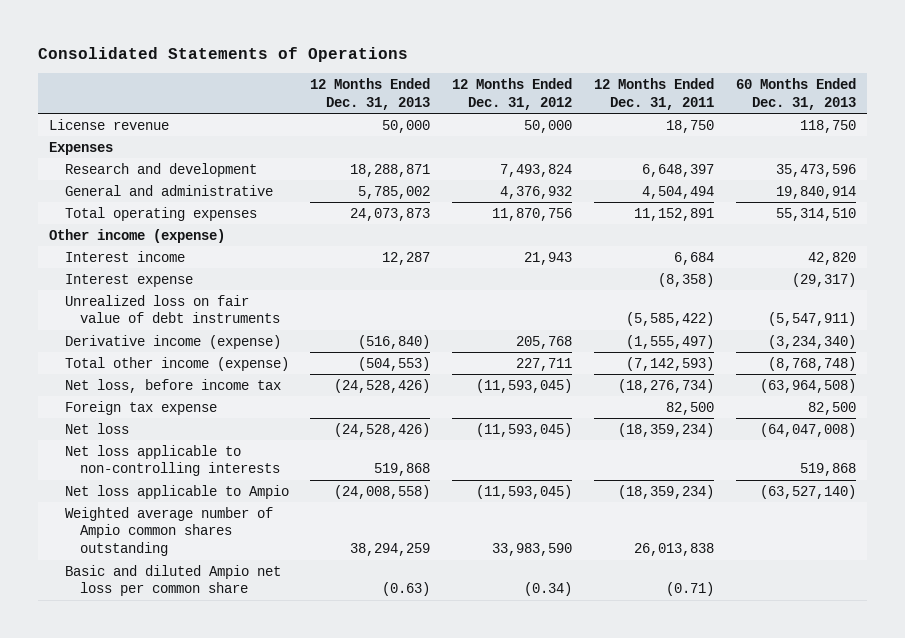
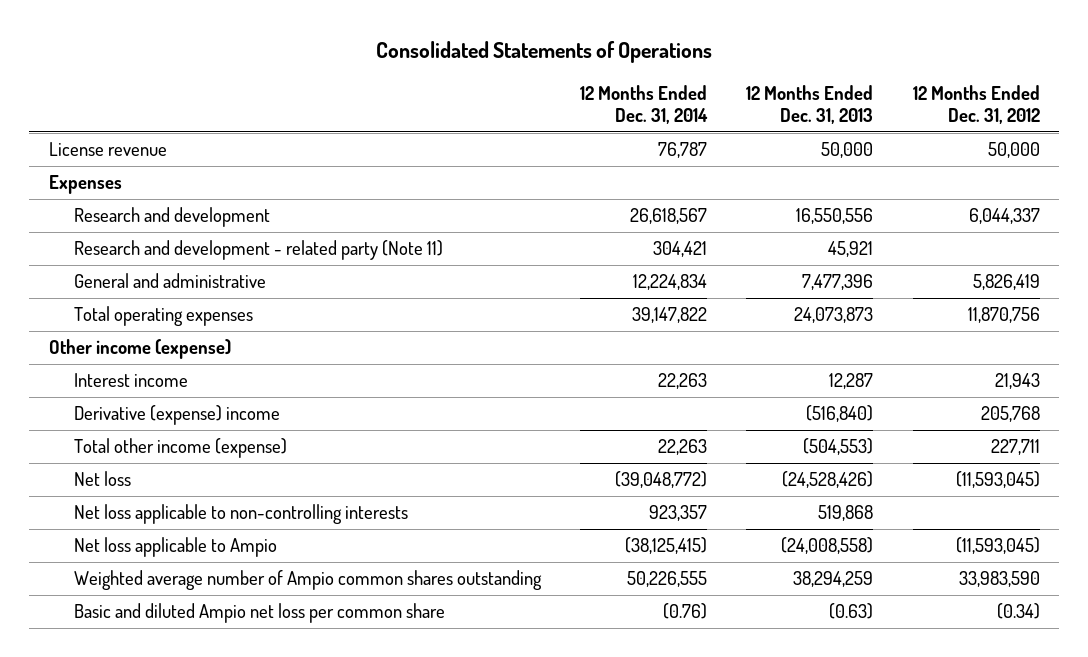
- | 12 Months Ended Dec. 31, 2013 | 12 Months Ended Dec. 31, 2012 | 12 Months Ended Dec. 31, 2011 | 60 Months Ended Dec. 31, 2013
+ | 12 Months Ended Dec. 31, 2014 | 12 Months Ended Dec. 31, 2013 | 12 Months Ended Dec. 31, 2012
- Research and development | 18,288,871 | 7,493,824 | 6,648,397 | 35,473,596
- General and administrative | 5,785,002 | 4,376,932 | 4,504,494 | 19,840,914
+ Research and development | 26,618,567 | 16,550,556 | 6,044,337
+ Research and development - related party (Note 11) | 304,421 | 45,921 |
+ General and administrative | 12,224,834 | 7,477,396 | 5,826,419
- Interest expense | | | (8,358) | (29,317)
- Unrealized loss on fair value of debt instruments | | | (5,585,422) | (5,547,911)
- Derivative income (expense) | (516,840) | 205,768 | (1,555,497) | (3,234,340)
+ Derivative (expense) income | | (516,840) | 205,768
- Net loss, before income tax | (24,528,426) | (11,593,045) | (18,276,734) | (63,964,508)
- Foreign tax expense | | | 82,500 | 82,500

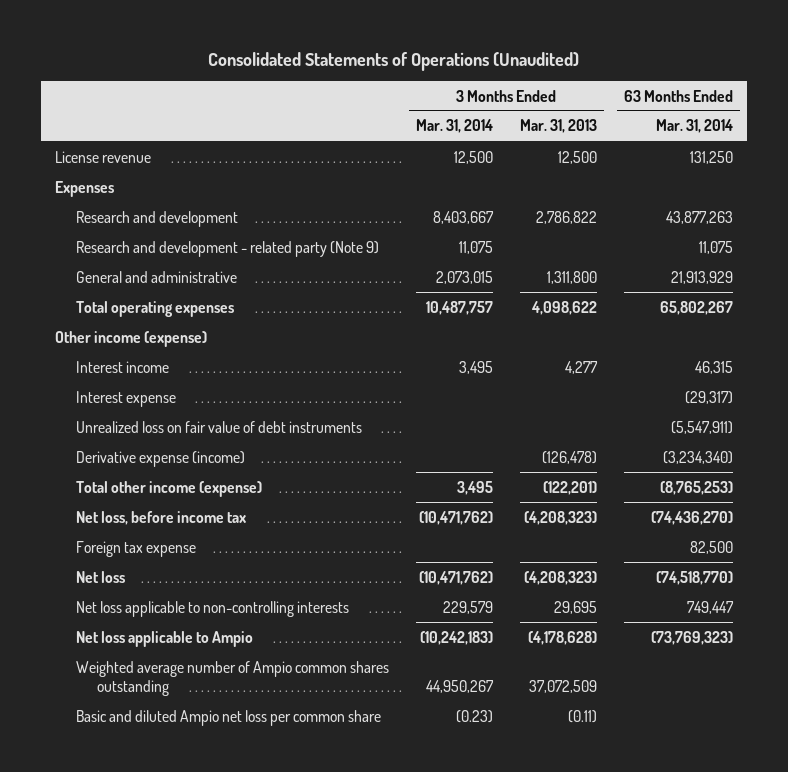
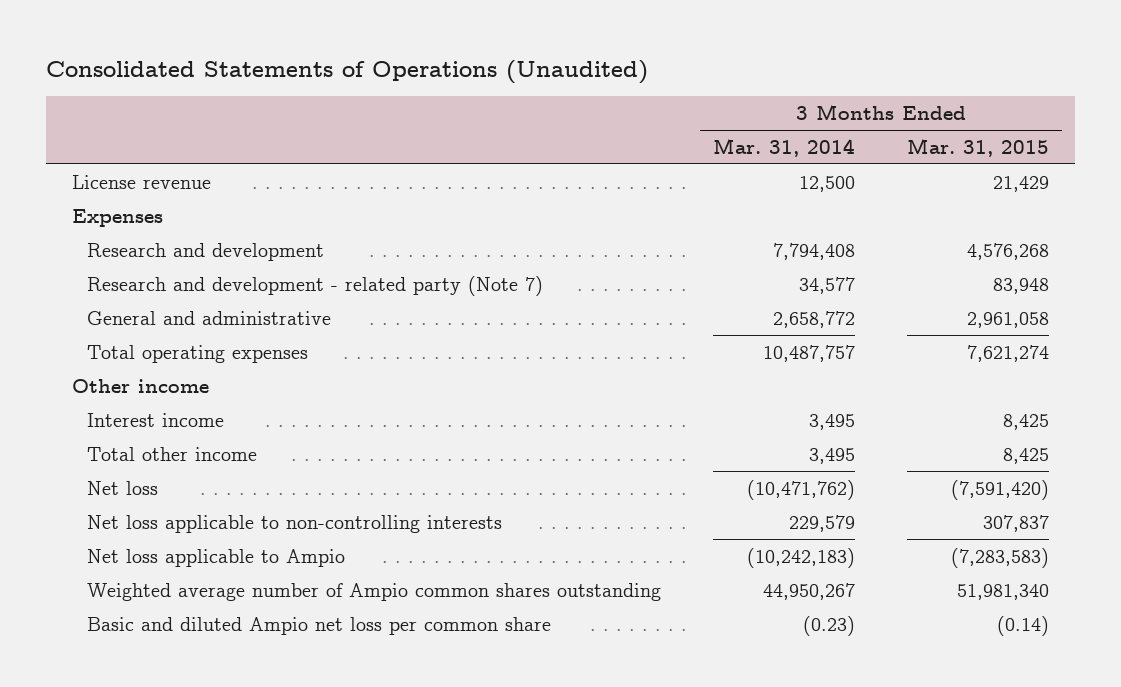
- | 3 Months Ended Mar. 31, 2014 | 3 Months Ended Mar. 31, 2013 | 63 Months Ended Mar. 31, 2014
+ | 3 Months Ended Mar. 31, 2014 | 3 Months Ended Mar. 31, 2015
- Research and development | 8,403,667 | 2,786,822 | 43,877,263
- Research and development - related party (Note 9) | 11,075 | | 11,075
- General and administrative | 2,073,015 | 1,311,800 | 21,913,929
+ Research and development | 7,794,408 | 4,576,268
+ Research and development - related party (Note 7) | 34,577 | 83,948
+ General and administrative | 2,658,772 | 2,961,058
- Other income (expense)
+ Other income
- Interest expense | | | (29,317)
- Unrealized loss on fair value of debt instruments | | | (5,547,911)
- Derivative expense (income) | | (126,478) | (3,234,340)
- Total other income (expense) | 3,495 | (122,201) | (8,765,253)
- Net loss, before income tax | (10,471,762) | (4,208,323) | (74,436,270)
- Foreign tax expense | | | 82,500
+ Total other income | 3,495 | 8,425

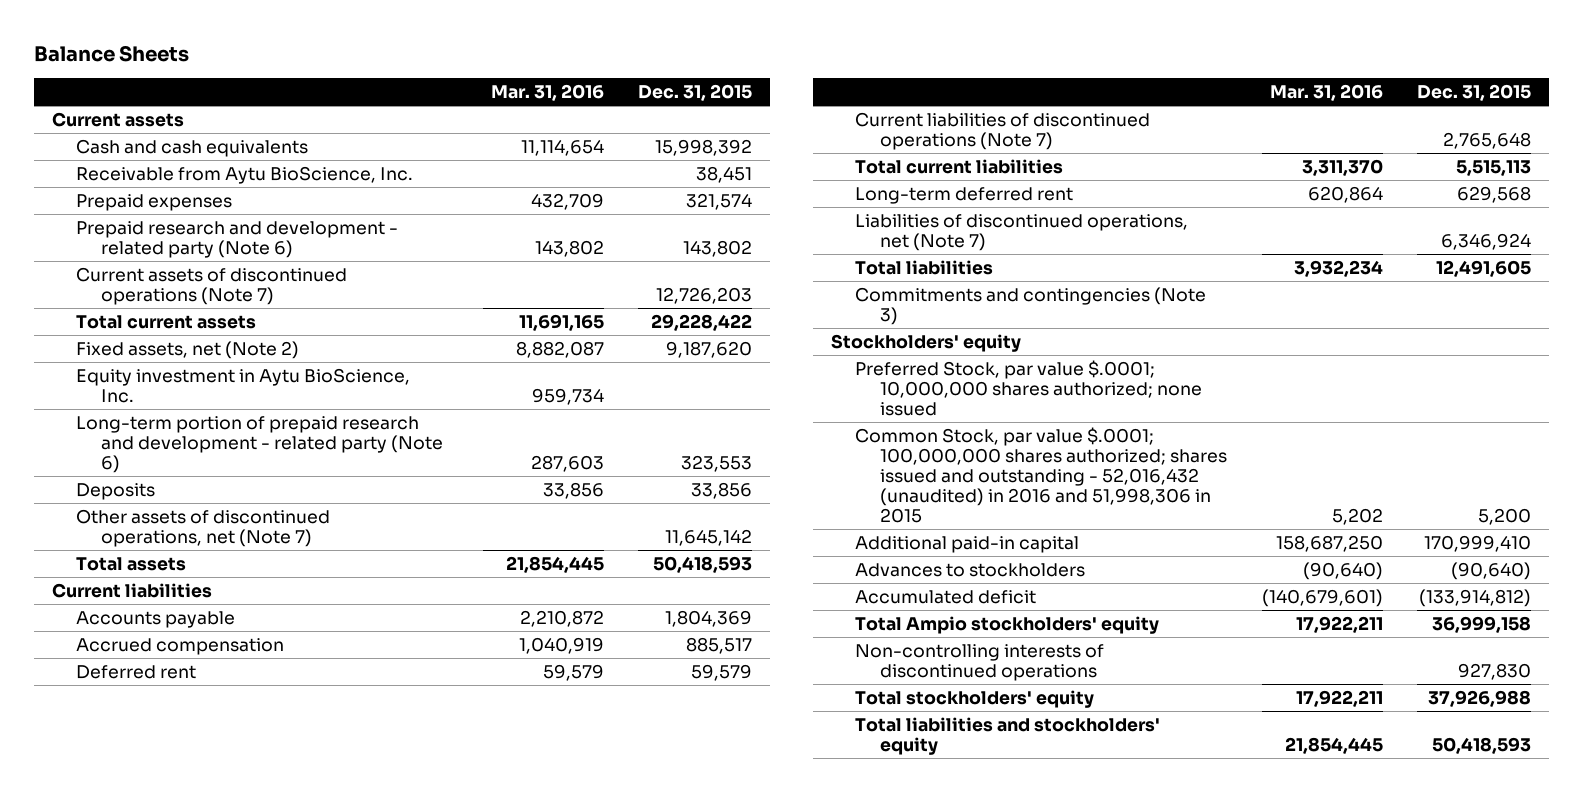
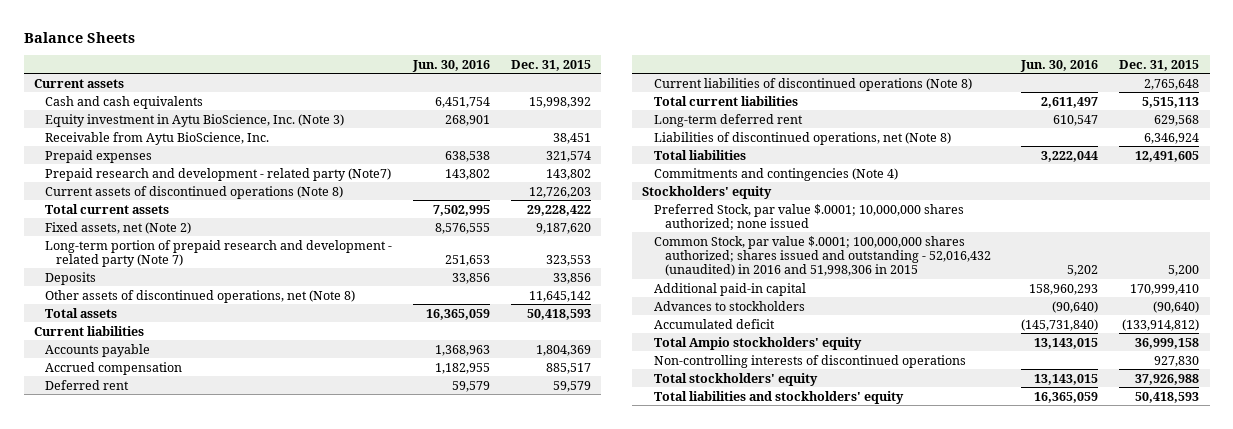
- | Mar. 31, 2016 | Dec. 31, 2015
+ | Jun. 30, 2016 | Dec. 31, 2015
+ Equity investment in Aytu BioScience, Inc. (Note 3) | 268,901 |
- Prepaid research and development - related party (Note 6) | 143,802 | 143,802
- Current assets of discontinued operations (Note 7) | | 12,726,203
+ Prepaid research and development - related party (Note7) | 143,802 | 143,802
+ Current assets of discontinued operations (Note 8) | | 12,726,203
- Equity investment in Aytu BioScience, Inc. | 959,734 |
- Long-term portion of prepaid research and development - related party (Note 6) | 287,603 | 323,553
+ Long-term portion of prepaid research and development - related party (Note 7) | 251,653 | 323,553
- Other assets of discontinued operations, net (Note 7) | | 11,645,142
+ Other assets of discontinued operations, net (Note 8) | | 11,645,142
- Current liabilities of discontinued operations (Note 7) | | 2,765,648
+ Current liabilities of discontinued operations (Note 8) | | 2,765,648
- Liabilities of discontinued operations, net (Note 7) | | 6,346,924
+ Liabilities of discontinued operations, net (Note 8) | | 6,346,924
- Commitments and contingencies (Note 3)
+ Commitments and contingencies (Note 4)

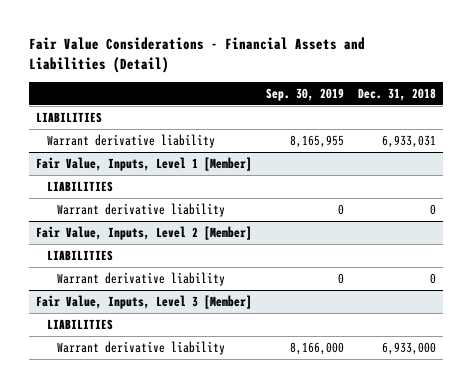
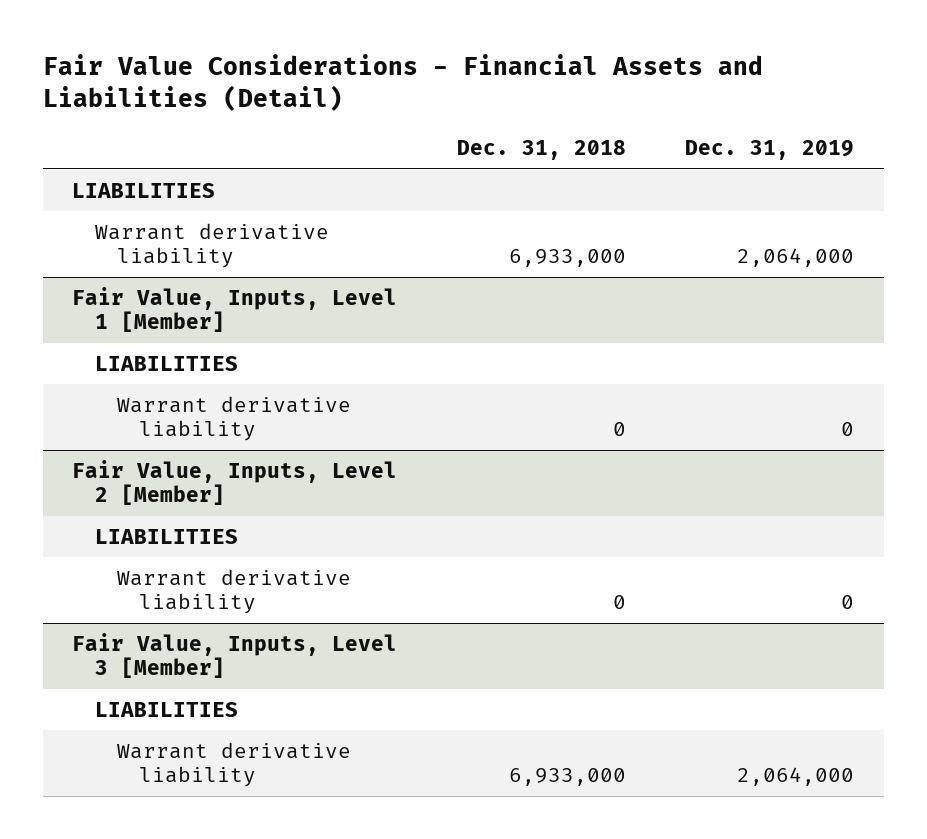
- | Sep. 30, 2019 | Dec. 31, 2018
+ | Dec. 31, 2018 | Dec. 31, 2019
- Warrant derivative liability | 8,165,955 | 6,933,031
+ Warrant derivative liability | 6,933,000 | 2,064,000

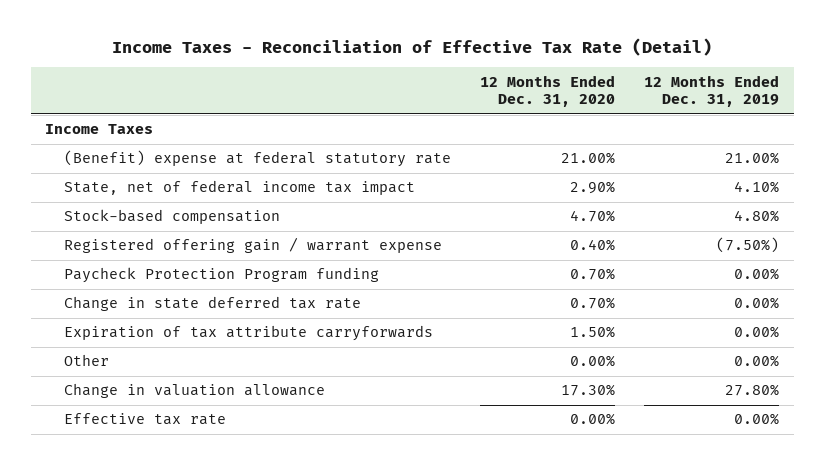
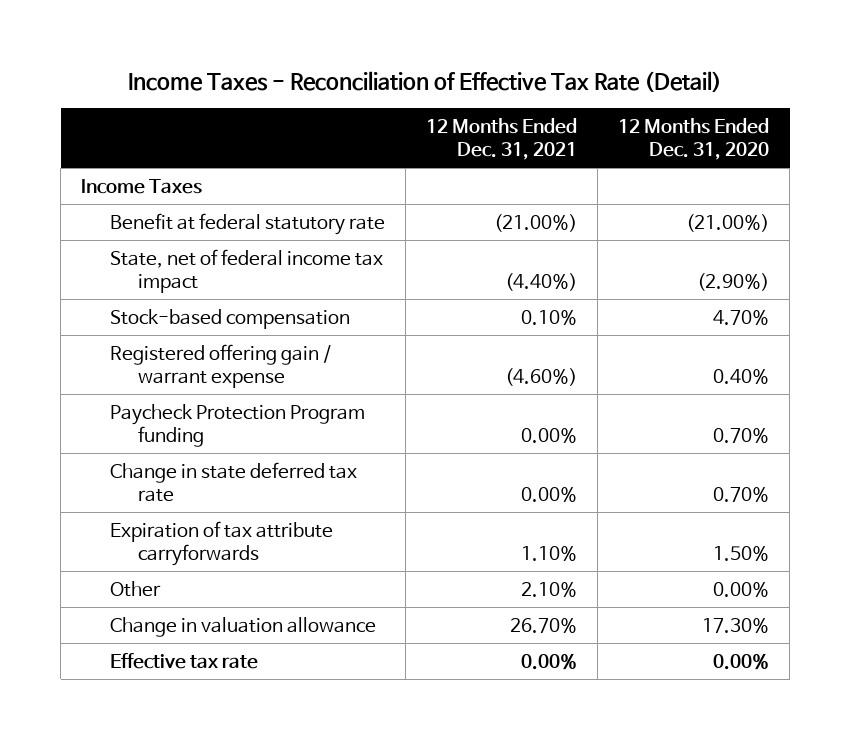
- | 12 Months Ended Dec. 31, 2020 | 12 Months Ended Dec. 31, 2019
+ | 12 Months Ended Dec. 31, 2021 | 12 Months Ended Dec. 31, 2020
- (Benefit) expense at federal statutory rate | 21.00% | 21.00%
- State, net of federal income tax impact | 2.90% | 4.10%
+ Benefit at federal statutory rate | (21.00%) | (21.00%)
+ State, net of federal income tax impact | (4.40%) | (2.90%)

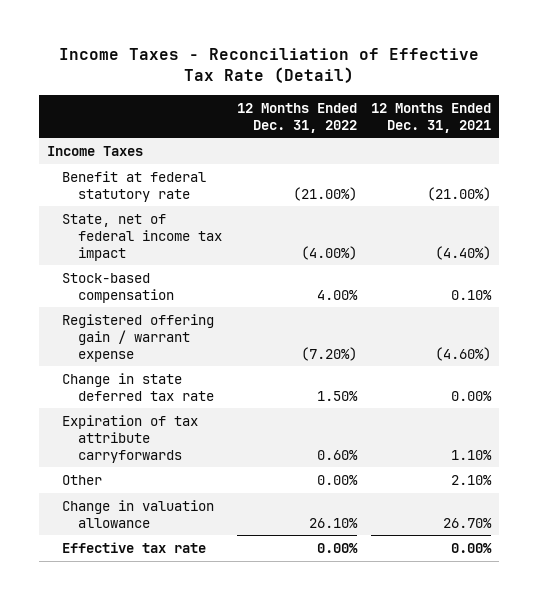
- | 12 Months Ended Dec. 31, 2021 | 12 Months Ended Dec. 31, 2020
+ | 12 Months Ended Dec. 31, 2022 | 12 Months Ended Dec. 31, 2021
- Paycheck Protection Program funding | 0.00% | 0.70%

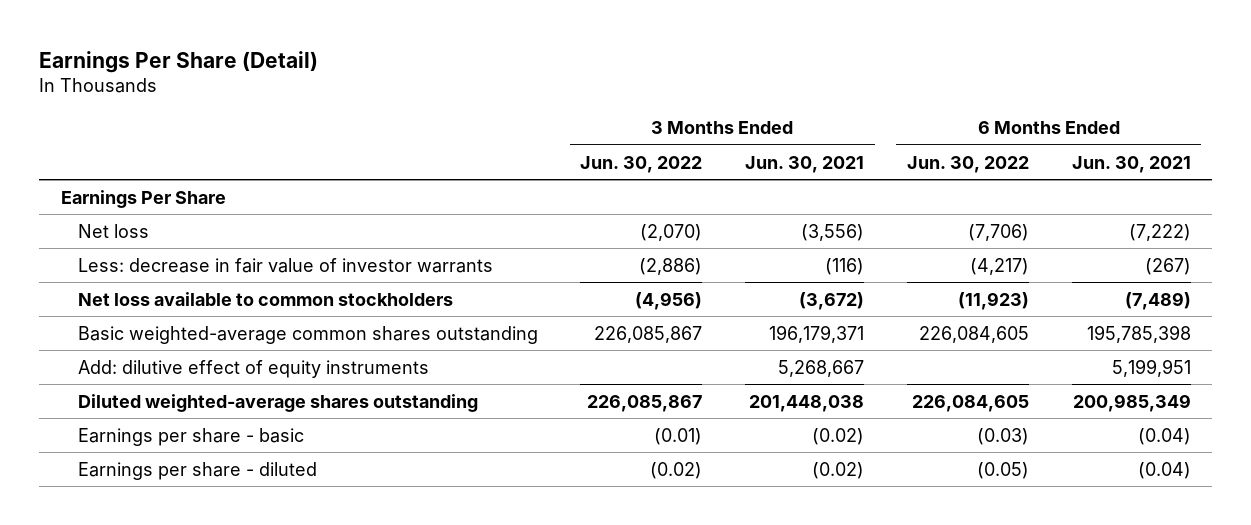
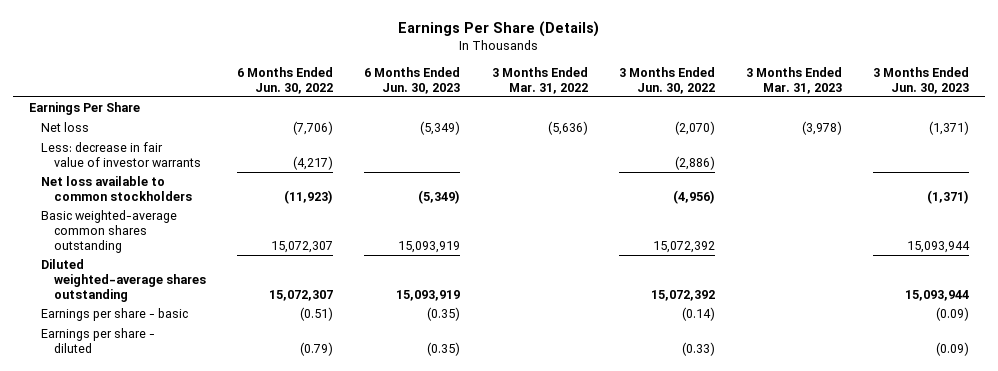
- Earnings Per Share (Detail)
+ Earnings Per Share (Details)
- | 3 Months Ended Jun. 30, 2022 | 3 Months Ended Jun. 30, 2021 | 6 Months Ended Jun. 30, 2022 | 6 Months Ended Jun. 30, 2021
+ | 6 Months Ended Jun. 30, 2022 | 6 Months Ended Jun. 30, 2023 | 3 Months Ended Mar. 31, 2022 | 3 Months Ended Jun. 30, 2022 | 3 Months Ended Mar. 31, 2023 | 3 Months Ended Jun. 30, 2023
- Basic weighted-average common shares outstanding | 226,085,867 | 196,179,371 | 226,084,605 | 195,785,398
- Add: dilutive effect of equity instruments | | 5,268,667 | | 5,199,951
- Diluted weighted-average shares outstanding | 226,085,867 | 201,448,038 | 226,084,605 | 200,985,349
- Earnings per share - basic | (0.01) | (0.02) | (0.03) | (0.04)
- Earnings per share - diluted | (0.02) | (0.02) | (0.05) | (0.04)
+ Basic weighted-average common shares outstanding | 15,072,307 | 15,093,919 | | 15,072,392 | | 15,093,944
+ Diluted weighted-average shares outstanding | 15,072,307 | 15,093,919 | | 15,072,392 | | 15,093,944
+ Earnings per share - basic | (0.51) | (0.35) | | (0.14) | | (0.09)
+ Earnings per share - diluted | (0.79) | (0.35) | | (0.33) | | (0.09)

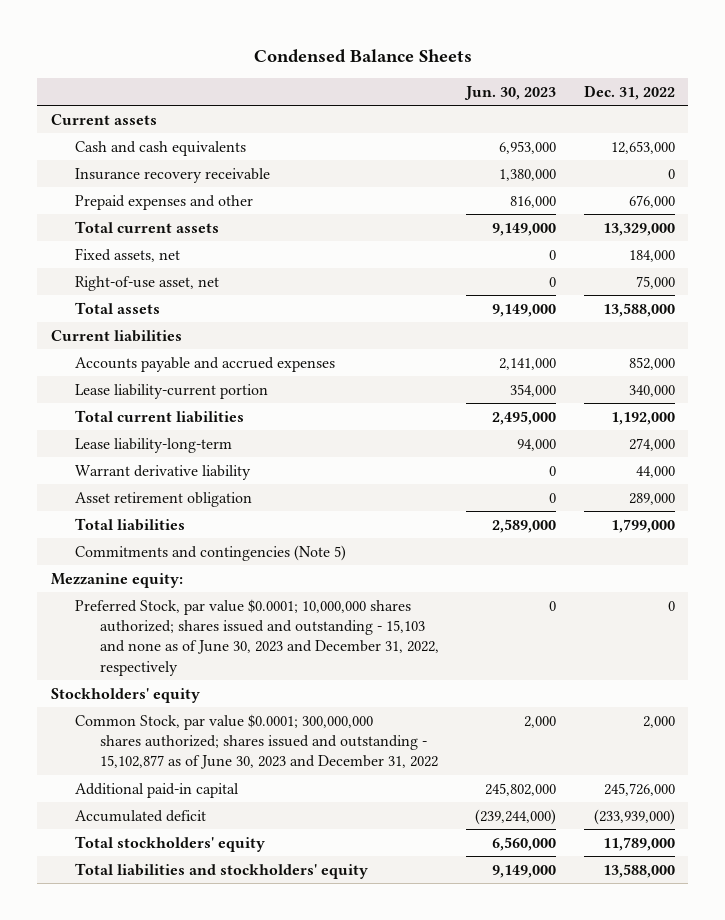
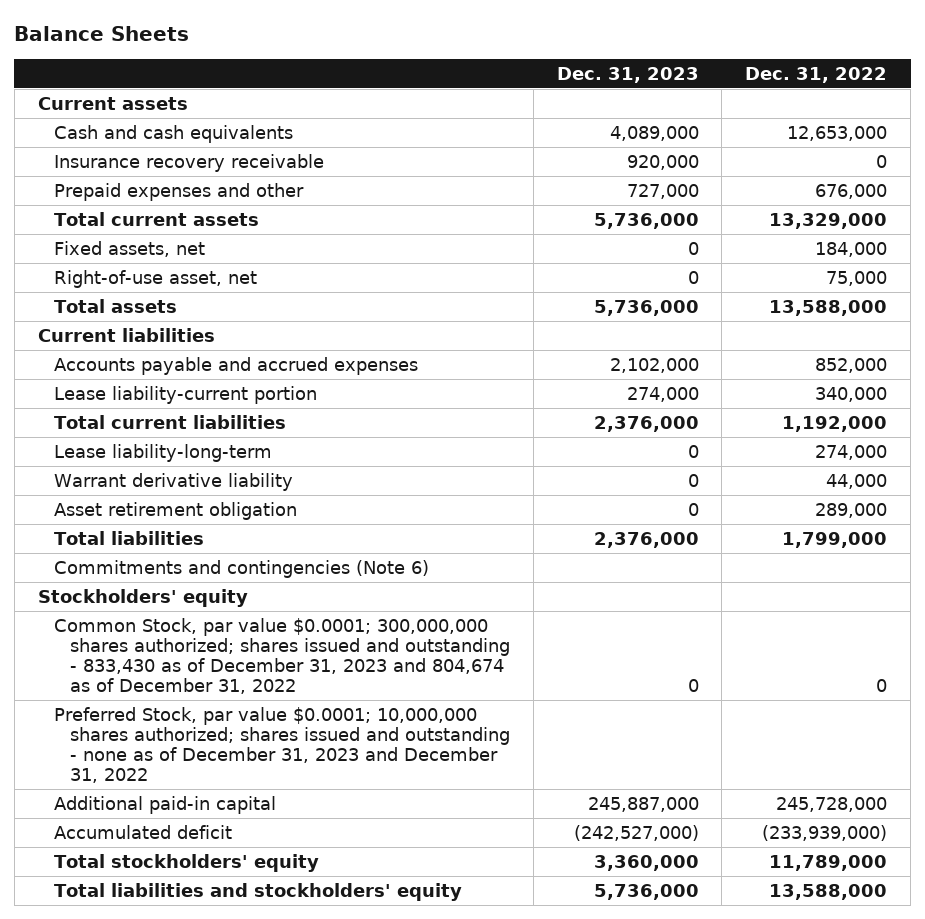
- Condensed Balance Sheets
+ Balance Sheets
- | Jun. 30, 2023 | Dec. 31, 2022
+ | Dec. 31, 2023 | Dec. 31, 2022
- Commitments and contingencies (Note 5)
- Mezzanine equity:
- Preferred Stock, par value $0.0001; 10,000,000 shares authorized; shares issued and outstanding - 15,103 and none as of June 30, 2023 and December 31, 2022, respectively | 0 | 0
+ Commitments and contingencies (Note 6)
- Common Stock, par value $0.0001; 300,000,000 shares authorized; shares issued and outstanding - 15,102,877 as of June 30, 2023 and December 31, 2022 | 2,000 | 2,000
- Additional paid-in capital | 245,802,000 | 245,726,000
+ Common Stock, par value $0.0001; 300,000,000 shares authorized; shares issued and outstanding - 833,430 as of December 31, 2023 and 804,674 as of December 31, 2022 | 0 | 0
+ Preferred Stock, par value $0.0001; 10,000,000 shares authorized; shares issued and outstanding - none as of December 31, 2023 and December 31, 2022
+ Additional paid-in capital | 245,887,000 | 245,728,000

